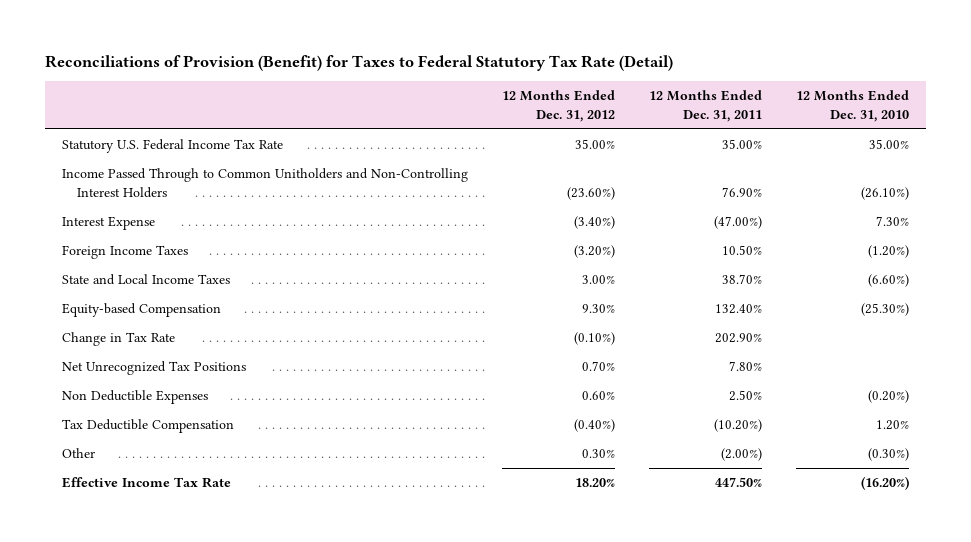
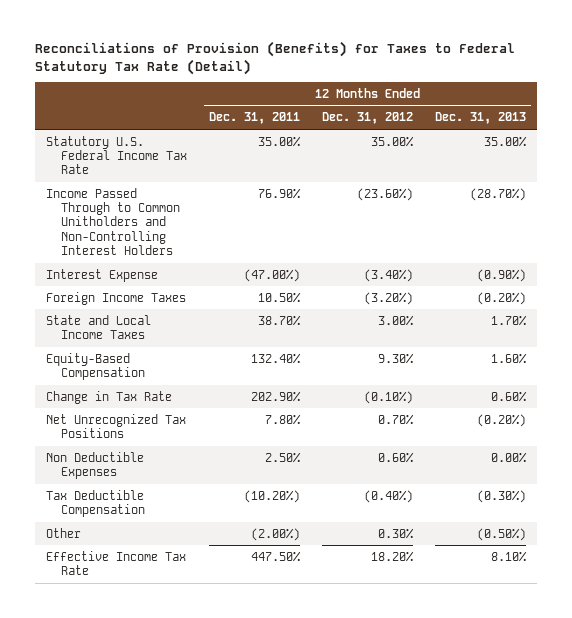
- Reconciliations of Provision (Benefit) for Taxes to Federal Statutory Tax Rate (Detail)
+ Reconciliations of Provision (Benefits) for Taxes to Federal Statutory Tax Rate (Detail)
- | 12 Months Ended Dec. 31, 2012 | 12 Months Ended Dec. 31, 2011 | 12 Months Ended Dec. 31, 2010
+ | 12 Months Ended Dec. 31, 2011 | 12 Months Ended Dec. 31, 2012 | 12 Months Ended Dec. 31, 2013
- Equity-based Compensation | 9.30% | 132.40% | (25.30%)
+ Equity-Based Compensation | 132.40% | 9.30% | 1.60%

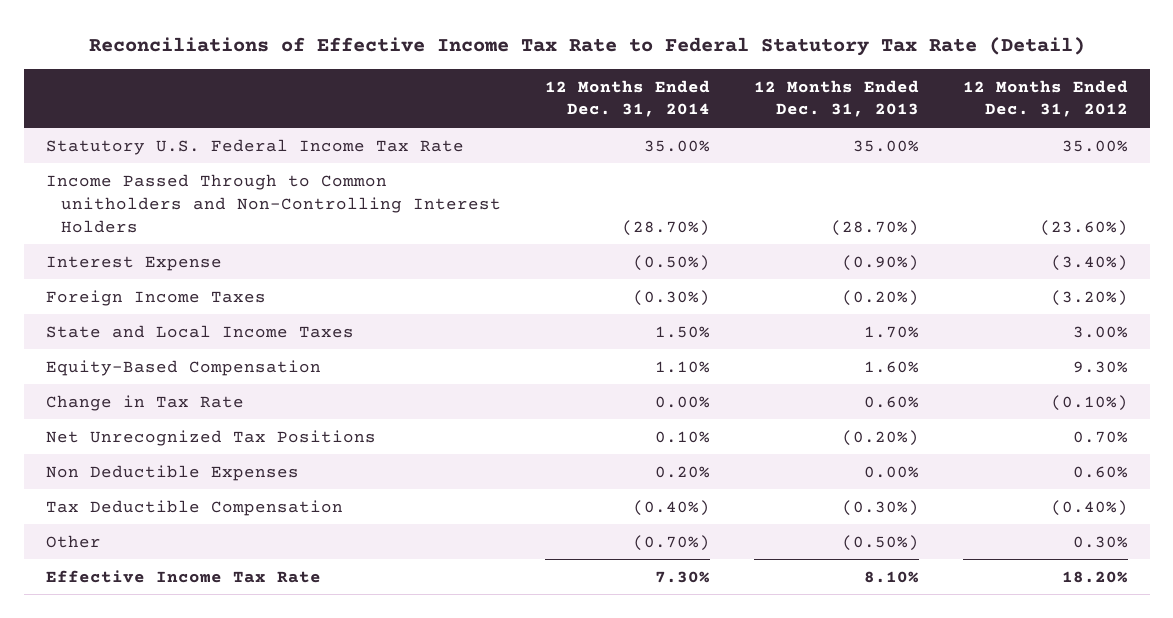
- Reconciliations of Provision (Benefits) for Taxes to Federal Statutory Tax Rate (Detail)
+ Reconciliations of Effective Income Tax Rate to Federal Statutory Tax Rate (Detail)
- | 12 Months Ended Dec. 31, 2011 | 12 Months Ended Dec. 31, 2012 | 12 Months Ended Dec. 31, 2013
+ | 12 Months Ended Dec. 31, 2014 | 12 Months Ended Dec. 31, 2013 | 12 Months Ended Dec. 31, 2012
- Income Passed Through to Common Unitholders and Non-Controlling Interest Holders | 76.90% | (23.60%) | (28.70%)
+ Income Passed Through to Common unitholders and Non-Controlling Interest Holders | (28.70%) | (28.70%) | (23.60%)

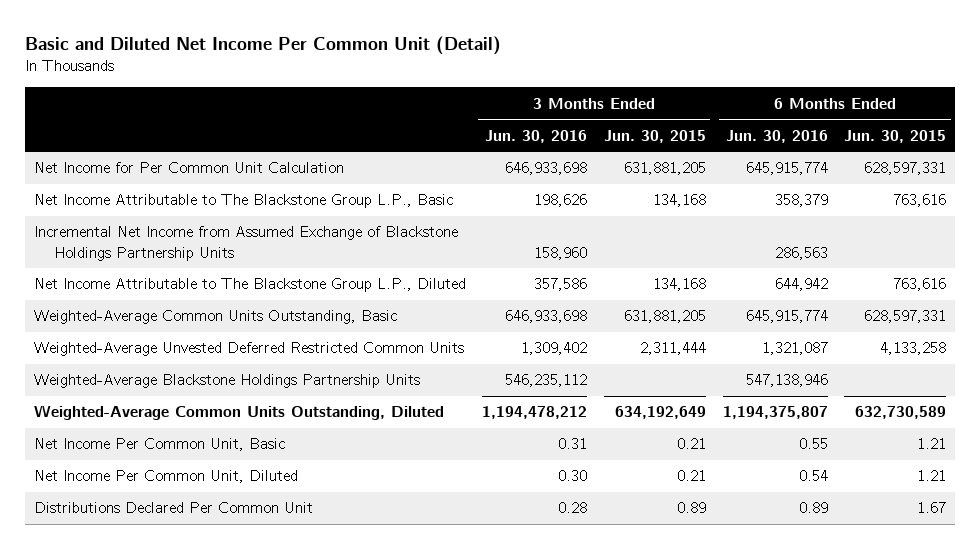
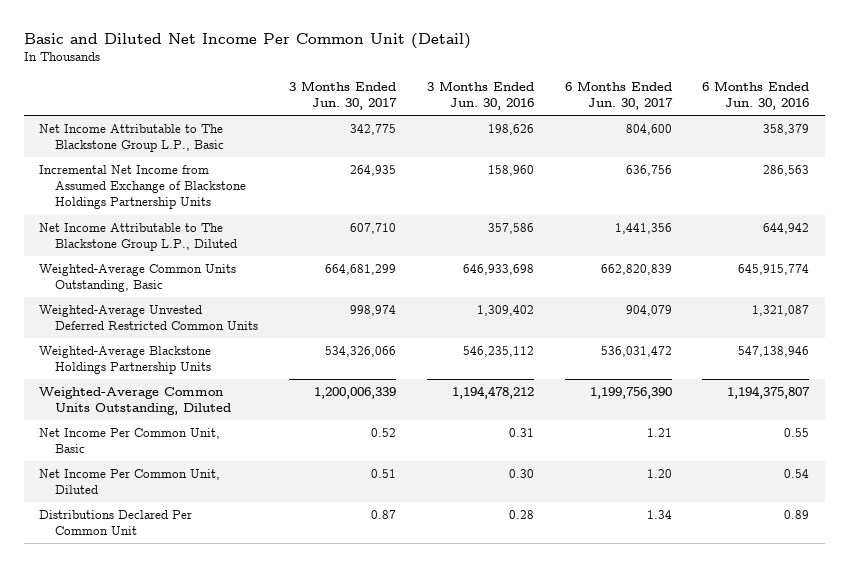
- | 3 Months Ended Jun. 30, 2016 | 3 Months Ended Jun. 30, 2015 | 6 Months Ended Jun. 30, 2016 | 6 Months Ended Jun. 30, 2015
+ | 3 Months Ended Jun. 30, 2017 | 3 Months Ended Jun. 30, 2016 | 6 Months Ended Jun. 30, 2017 | 6 Months Ended Jun. 30, 2016
- Net Income for Per Common Unit Calculation | 646,933,698 | 631,881,205 | 645,915,774 | 628,597,331

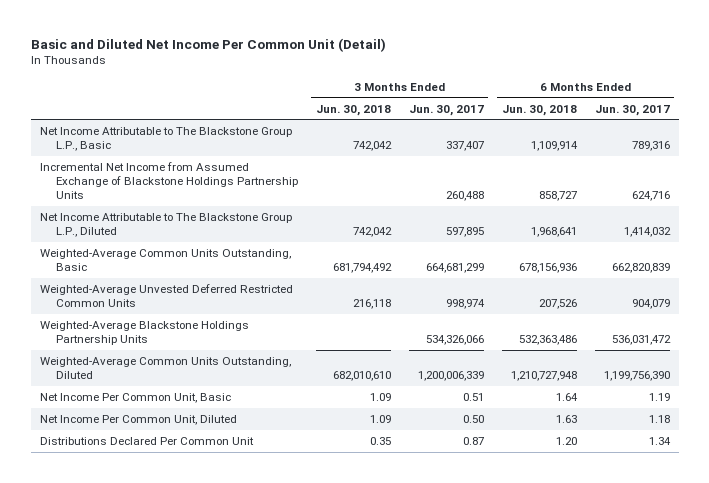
- | 3 Months Ended Jun. 30, 2017 | 3 Months Ended Jun. 30, 2016 | 6 Months Ended Jun. 30, 2017 | 6 Months Ended Jun. 30, 2016
+ | 3 Months Ended Jun. 30, 2018 | 3 Months Ended Jun. 30, 2017 | 6 Months Ended Jun. 30, 2018 | 6 Months Ended Jun. 30, 2017
- Net Income Attributable to The Blackstone Group L.P., Basic | 342,775 | 198,626 | 804,600 | 358,379
- Incremental Net Income from Assumed Exchange of Blackstone Holdings Partnership Units | 264,935 | 158,960 | 636,756 | 286,563
- Net Income Attributable to The Blackstone Group L.P., Diluted | 607,710 | 357,586 | 1,441,356 | 644,942
+ Net Income Attributable to The Blackstone Group L.P., Basic | 742,042 | 337,407 | 1,109,914 | 789,316
+ Incremental Net Income from Assumed Exchange of Blackstone Holdings Partnership Units | | 260,488 | 858,727 | 624,716
+ Net Income Attributable to The Blackstone Group L.P., Diluted | 742,042 | 597,895 | 1,968,641 | 1,414,032
- Net Income Per Common Unit, Basic | 0.52 | 0.31 | 1.21 | 0.55
- Net Income Per Common Unit, Diluted | 0.51 | 0.30 | 1.20 | 0.54
+ Net Income Per Common Unit, Basic | 1.09 | 0.51 | 1.64 | 1.19
+ Net Income Per Common Unit, Diluted | 1.09 | 0.50 | 1.63 | 1.18

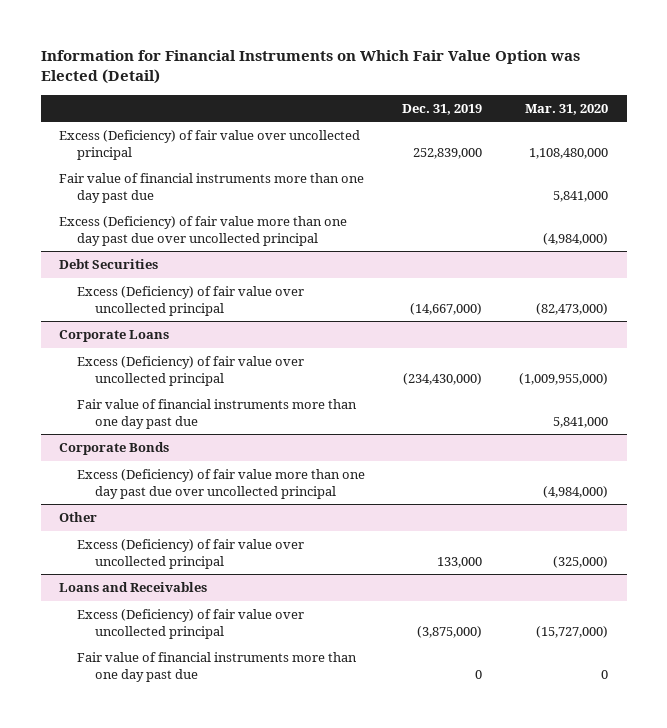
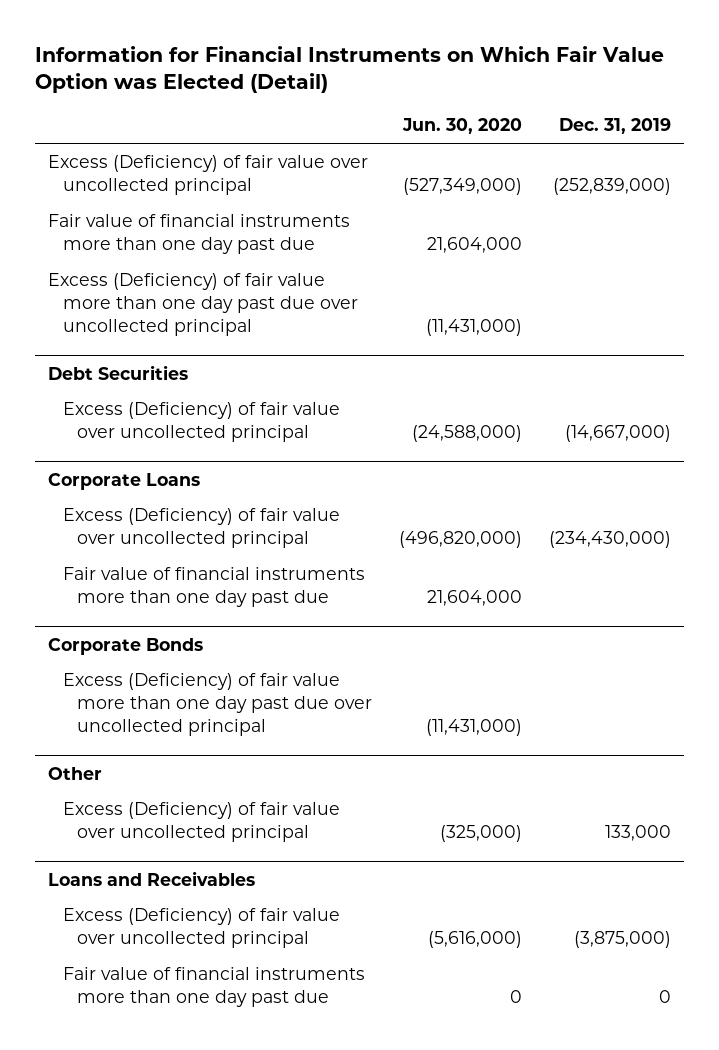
- | Dec. 31, 2019 | Mar. 31, 2020
+ | Jun. 30, 2020 | Dec. 31, 2019
- Excess (Deficiency) of fair value over uncollected principal | 252,839,000 | 1,108,480,000
+ Excess (Deficiency) of fair value over uncollected principal | (527,349,000) | (252,839,000)

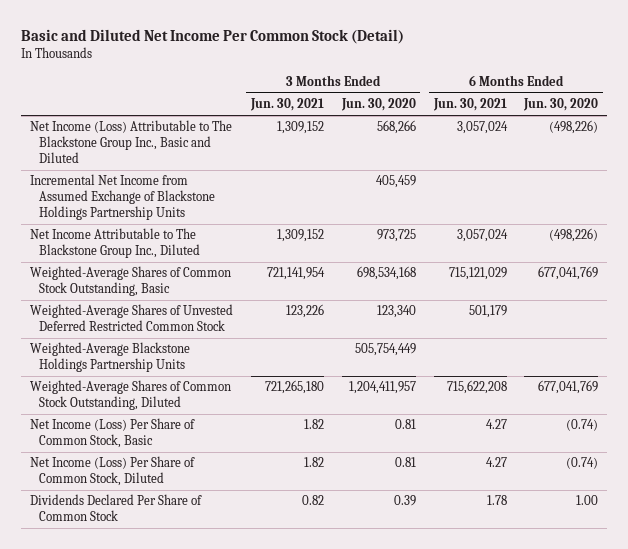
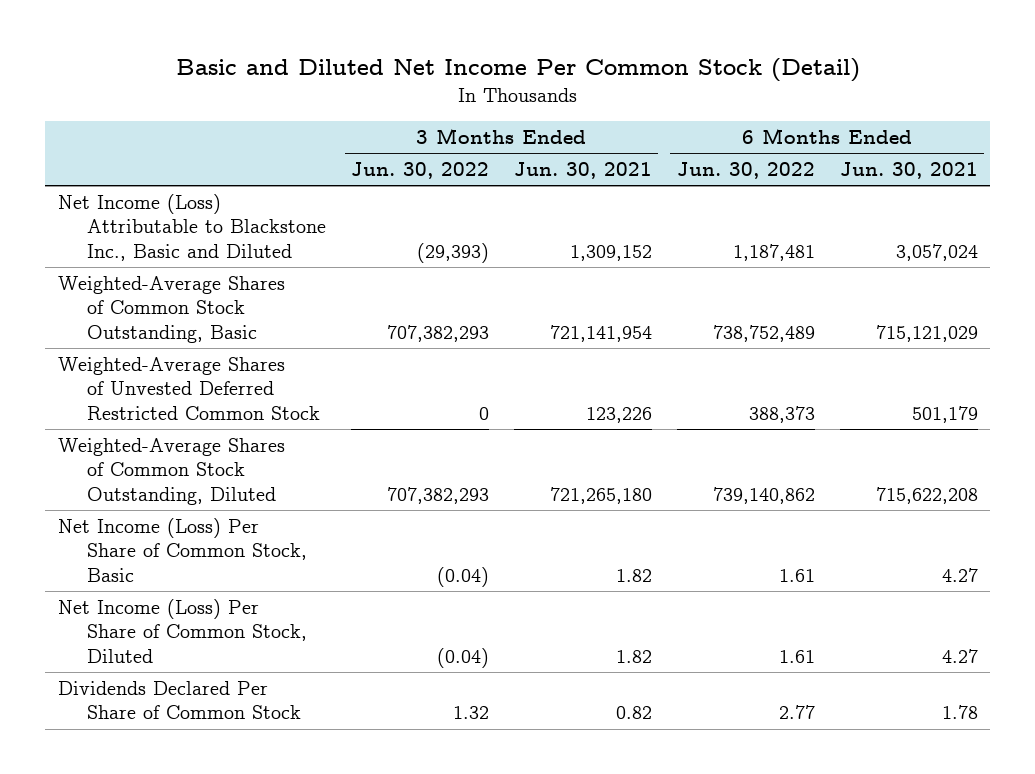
- | 3 Months Ended Jun. 30, 2021 | 3 Months Ended Jun. 30, 2020 | 6 Months Ended Jun. 30, 2021 | 6 Months Ended Jun. 30, 2020
+ | 3 Months Ended Jun. 30, 2022 | 3 Months Ended Jun. 30, 2021 | 6 Months Ended Jun. 30, 2022 | 6 Months Ended Jun. 30, 2021
- Net Income (Loss) Attributable to The Blackstone Group Inc., Basic and Diluted | 1,309,152 | 568,266 | 3,057,024 | (498,226)
- Incremental Net Income from Assumed Exchange of Blackstone Holdings Partnership Units | | 405,459 | |
- Net Income Attributable to The Blackstone Group Inc., Diluted | 1,309,152 | 973,725 | 3,057,024 | (498,226)
+ Net Income (Loss) Attributable to Blackstone Inc., Basic and Diluted | (29,393) | 1,309,152 | 1,187,481 | 3,057,024
- Weighted-Average Blackstone Holdings Partnership Units | | 505,754,449 | |

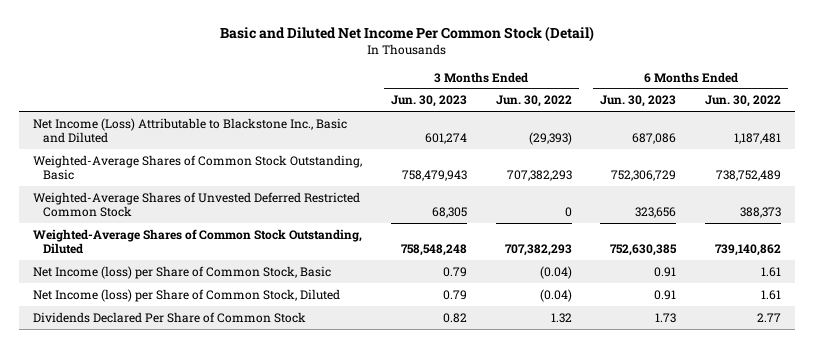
- | 3 Months Ended Jun. 30, 2022 | 3 Months Ended Jun. 30, 2021 | 6 Months Ended Jun. 30, 2022 | 6 Months Ended Jun. 30, 2021
+ | 3 Months Ended Jun. 30, 2023 | 3 Months Ended Jun. 30, 2022 | 6 Months Ended Jun. 30, 2023 | 6 Months Ended Jun. 30, 2022
- Net Income (Loss) Per Share of Common Stock, Basic | (0.04) | 1.82 | 1.61 | 4.27
- Net Income (Loss) Per Share of Common Stock, Diluted | (0.04) | 1.82 | 1.61 | 4.27
+ Net Income (loss) per Share of Common Stock, Basic | 0.79 | (0.04) | 0.91 | 1.61
+ Net Income (loss) per Share of Common Stock, Diluted | 0.79 | (0.04) | 0.91 | 1.61

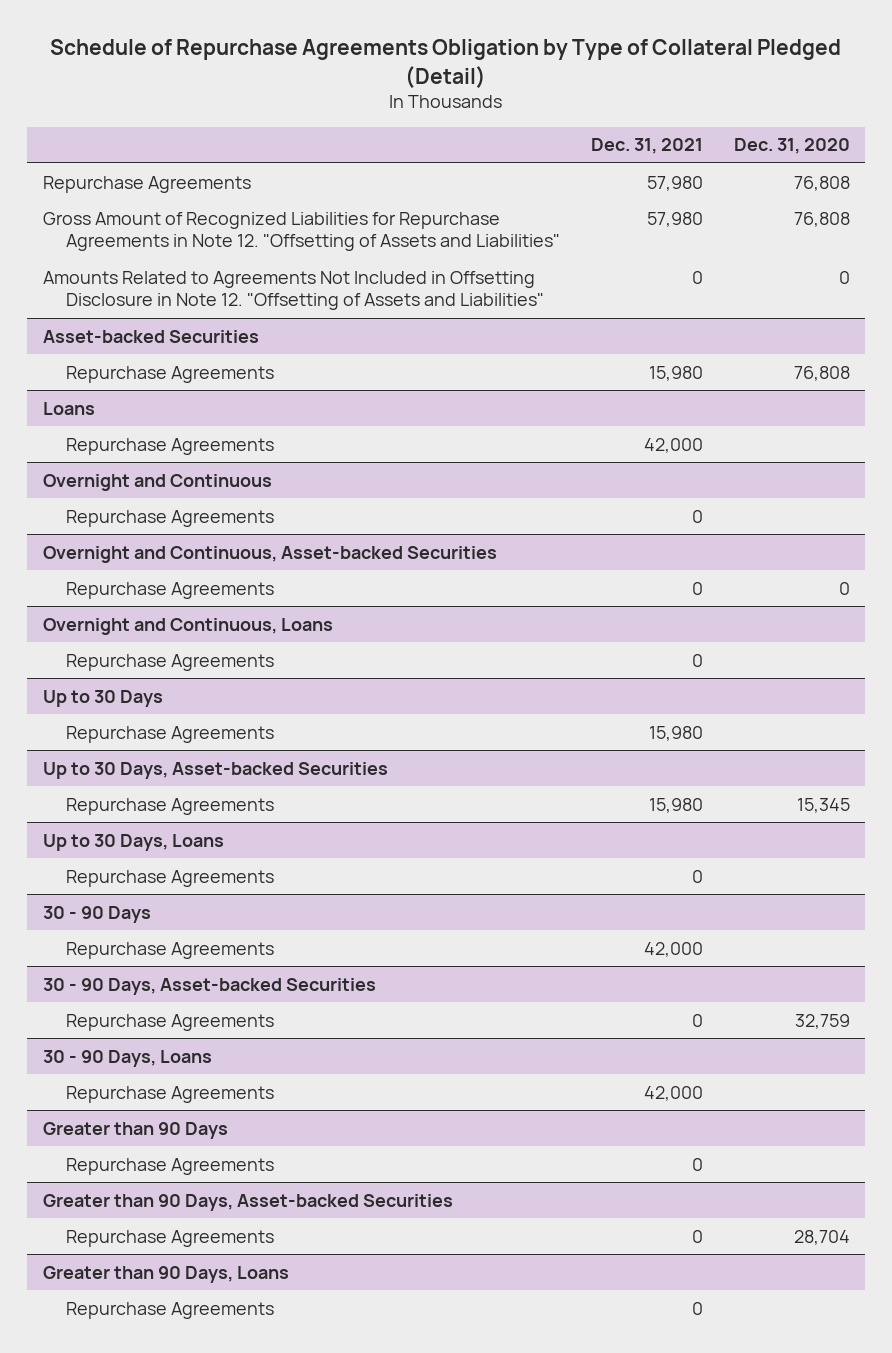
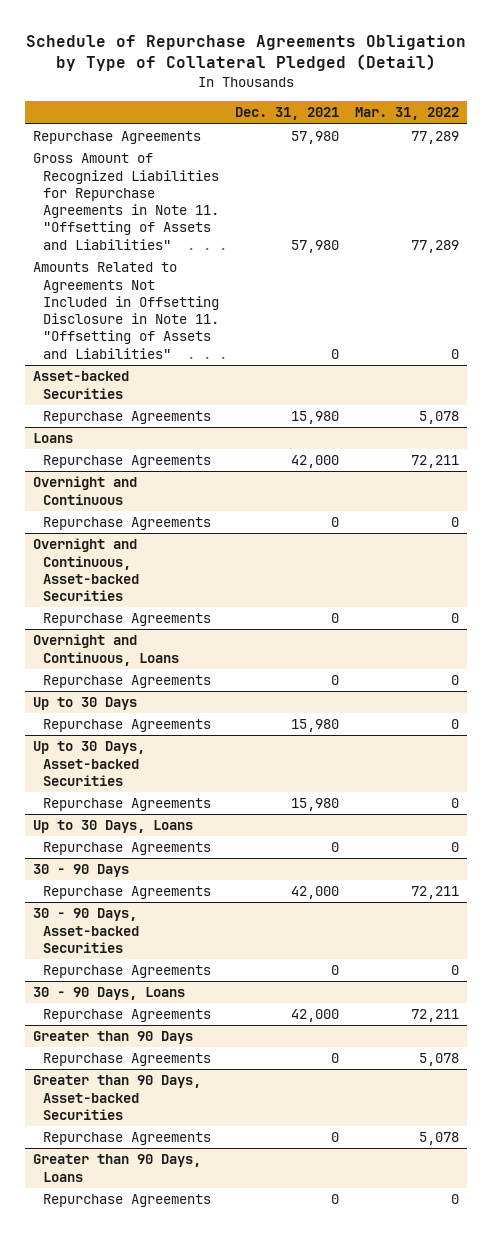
- | Dec. 31, 2021 | Dec. 31, 2020
+ | Dec. 31, 2021 | Mar. 31, 2022
- Gross Amount of Recognized Liabilities for Repurchase Agreements in Note 12. "Offsetting of Assets and Liabilities" | 57,980 | 76,808
- Amounts Related to Agreements Not Included in Offsetting Disclosure in Note 12. "Offsetting of Assets and Liabilities" | 0 | 0
+ Gross Amount of Recognized Liabilities for Repurchase Agreements in Note 11. "Offsetting of Assets and Liabilities" | 57,980 | 77,289
+ Amounts Related to Agreements Not Included in Offsetting Disclosure in Note 11. "Offsetting of Assets and Liabilities" | 0 | 0

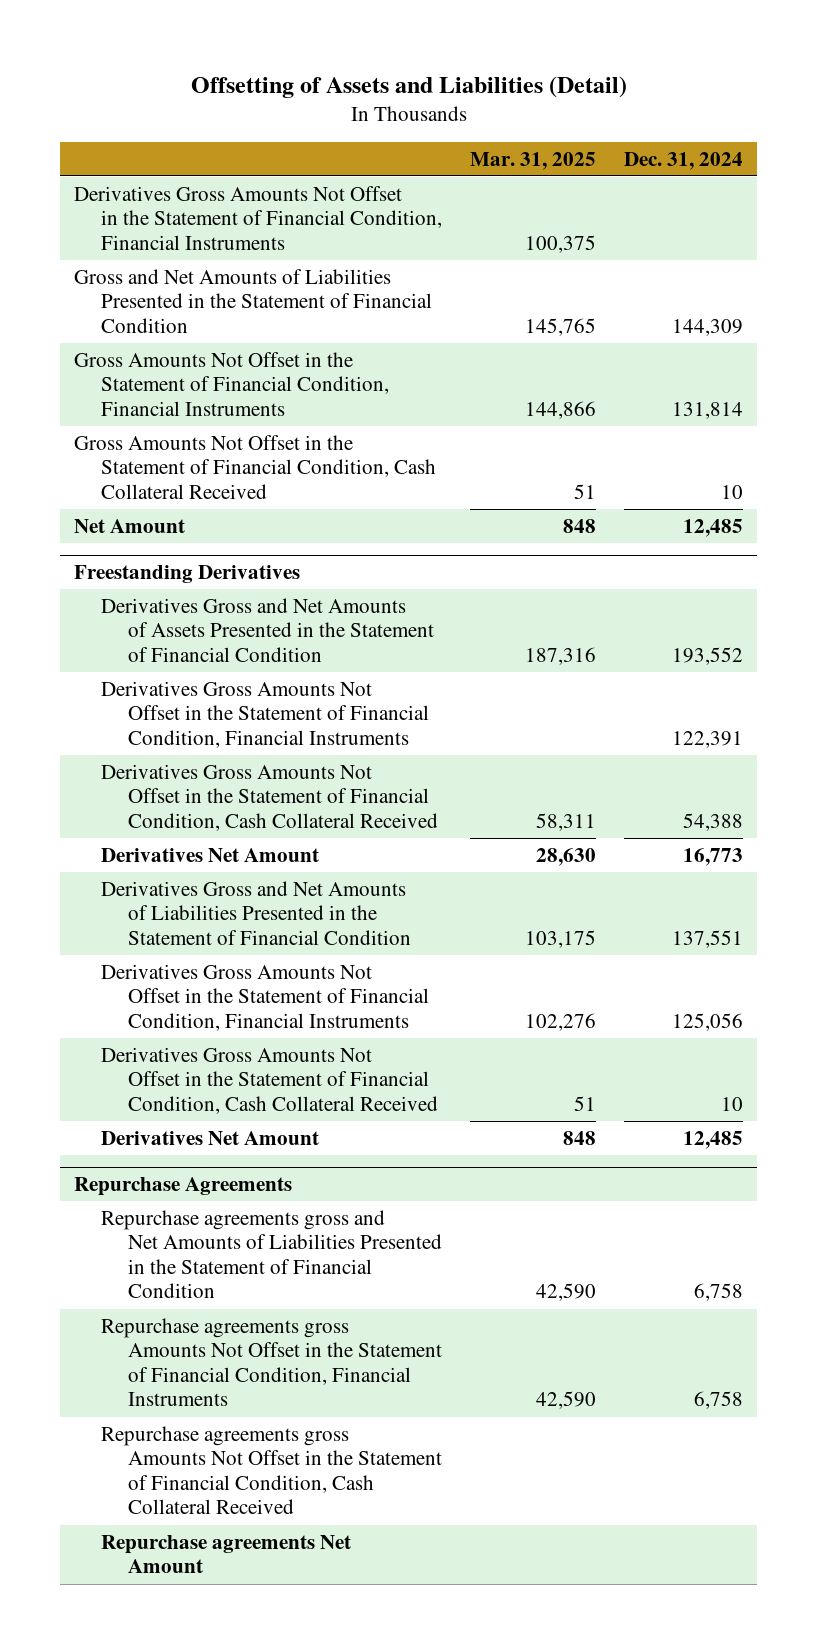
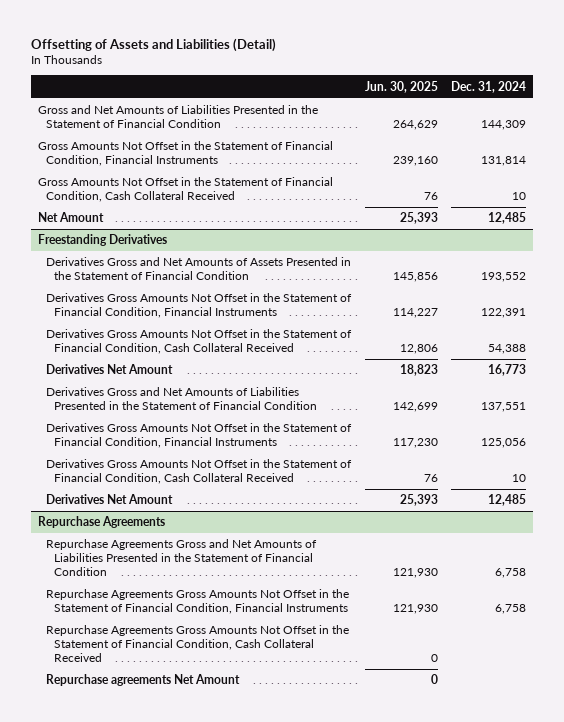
- | Mar. 31, 2025 | Dec. 31, 2024
+ | Jun. 30, 2025 | Dec. 31, 2024
- Derivatives Gross Amounts Not Offset in the Statement of Financial Condition, Financial Instruments | 100,375 |
@ Repurchase Agreements
- Repurchase agreements gross and Net Amounts of Liabilities Presented in the Statement of Financial Condition | 42,590 | 6,758
- Repurchase agreements gross Amounts Not Offset in the Statement of Financial Condition, Financial Instruments | 42,590 | 6,758
- Repurchase agreements gross Amounts Not Offset in the Statement of Financial Condition, Cash Collateral Received
+ Repurchase Agreements Gross and Net Amounts of Liabilities Presented in the Statement of Financial Condition | 121,930 | 6,758
+ Repurchase Agreements Gross Amounts Not Offset in the Statement of Financial Condition, Financial Instruments | 121,930 | 6,758
+ Repurchase Agreements Gross Amounts Not Offset in the Statement of Financial Condition, Cash Collateral Received | 0 |

